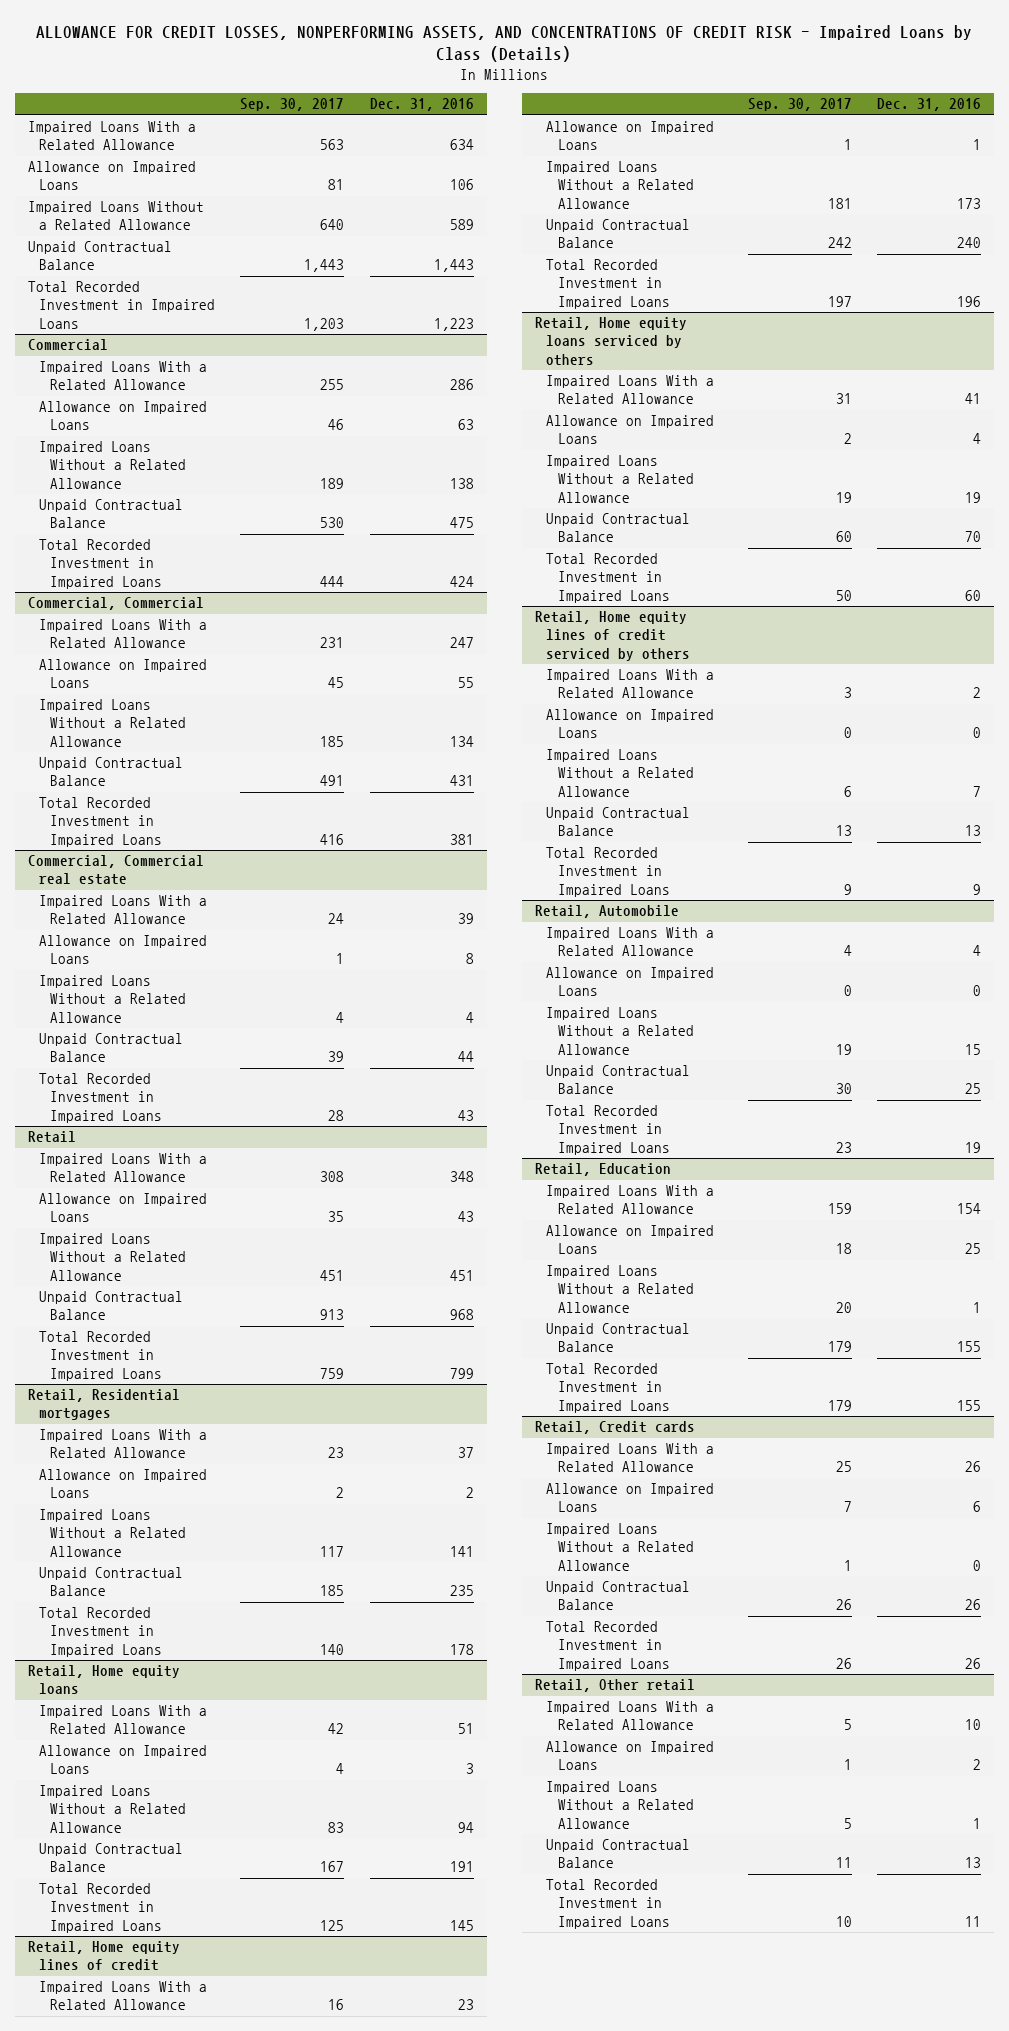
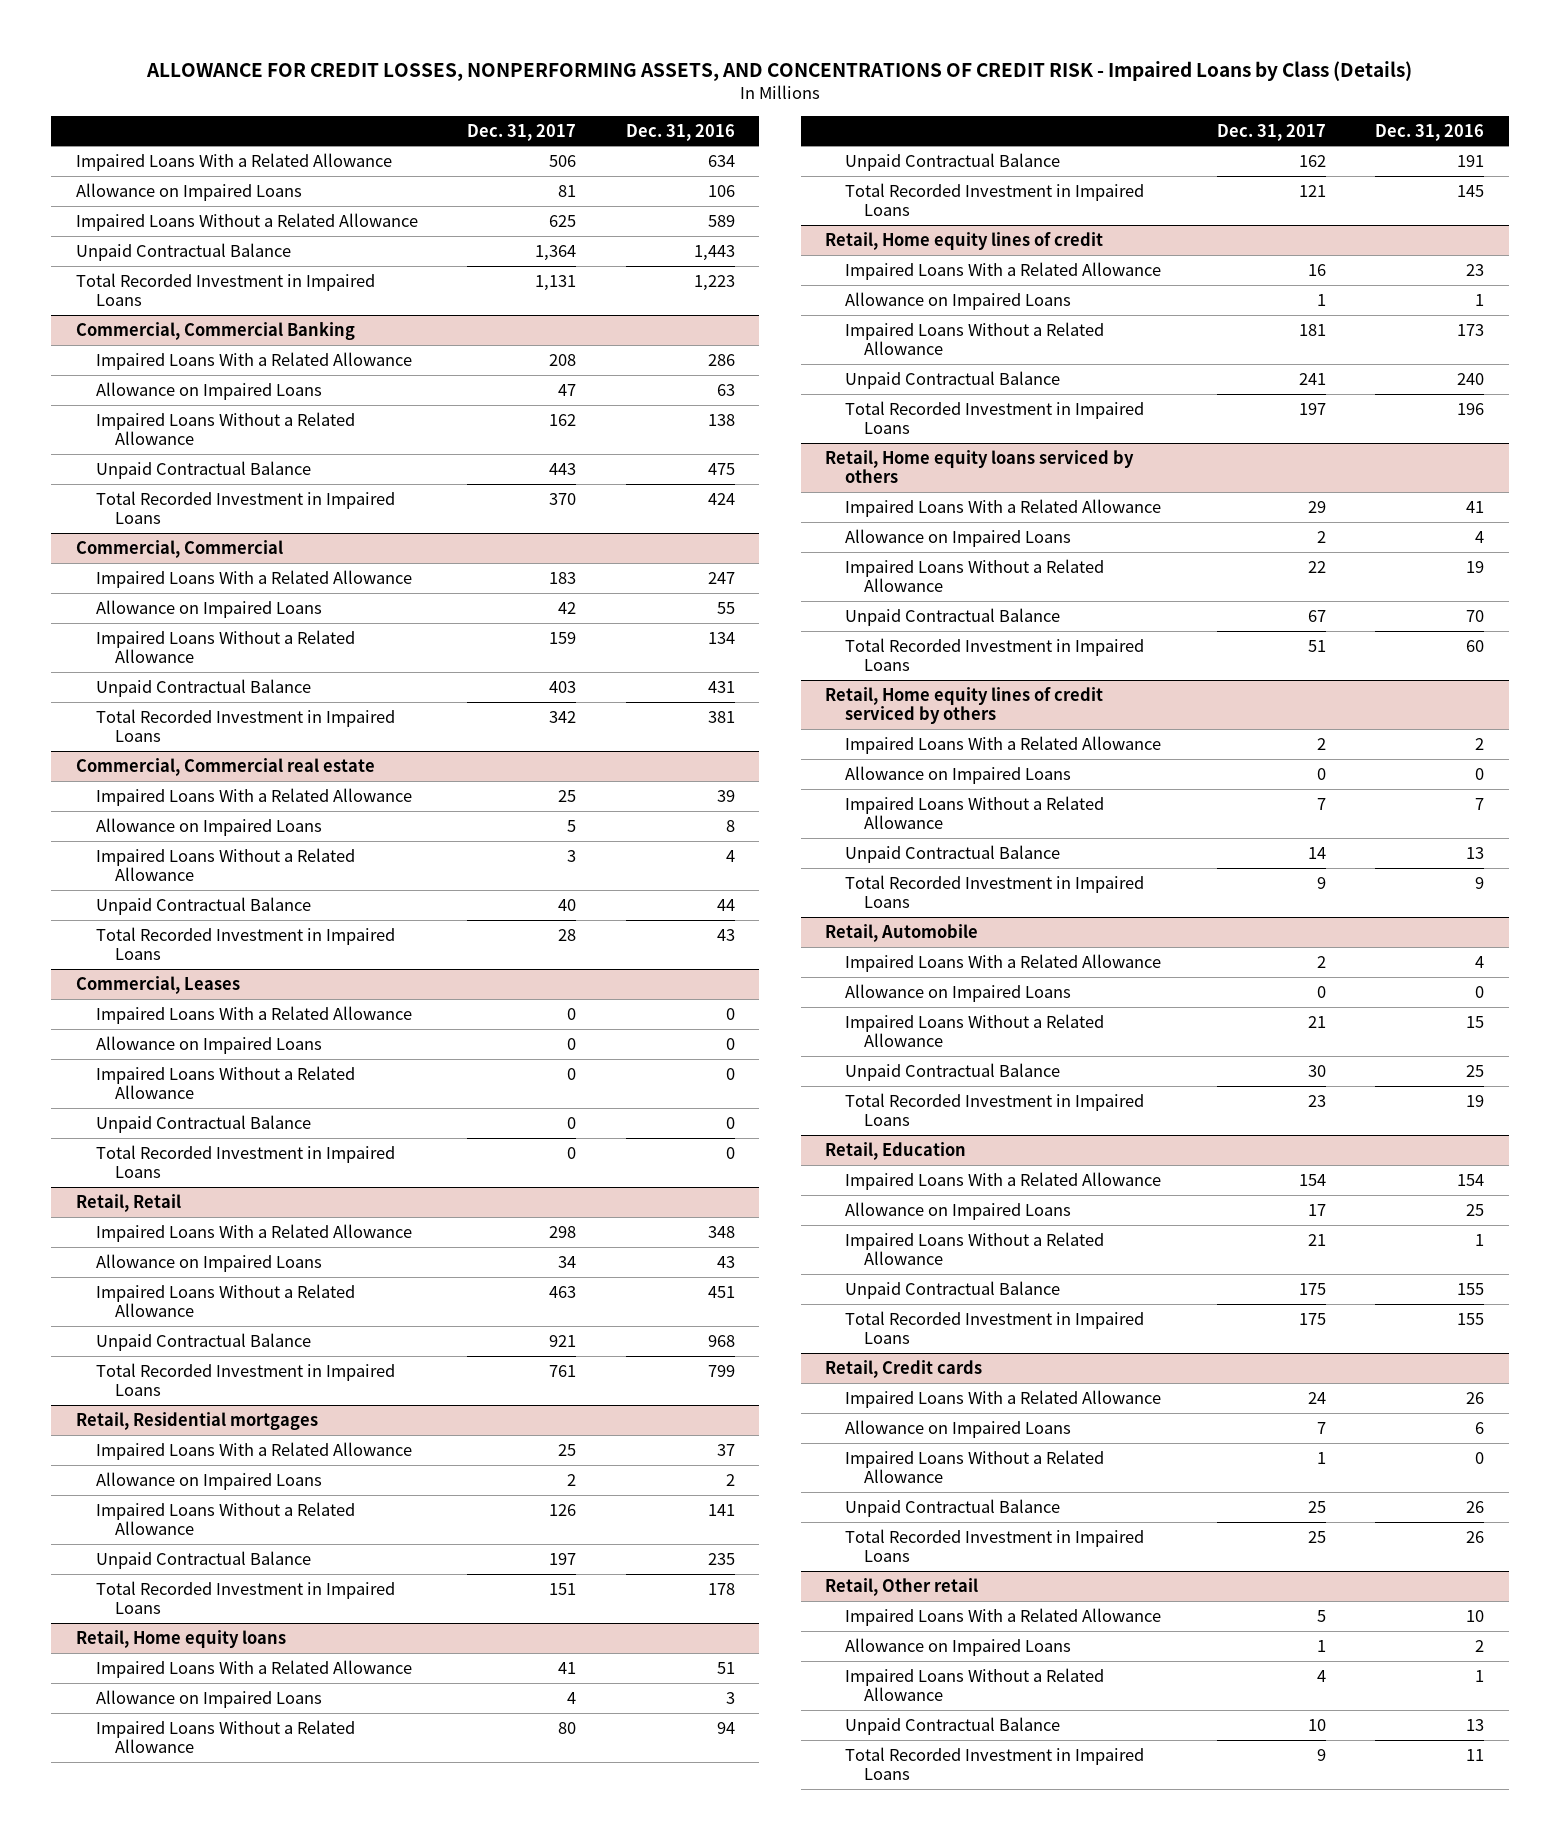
- | Sep. 30, 2017 | Dec. 31, 2016
+ | Dec. 31, 2017 | Dec. 31, 2016
- Commercial
+ Commercial, Commercial Banking
- Retail
+ Commercial, Leases
+ Impaired Loans With a Related Allowance | 0 | 0
+ Allowance on Impaired Loans | 0 | 0
+ Impaired Loans Without a Related Allowance | 0 | 0
+ Unpaid Contractual Balance | 0 | 0
+ Total Recorded Investment in Impaired Loans | 0 | 0
+ Retail, Retail

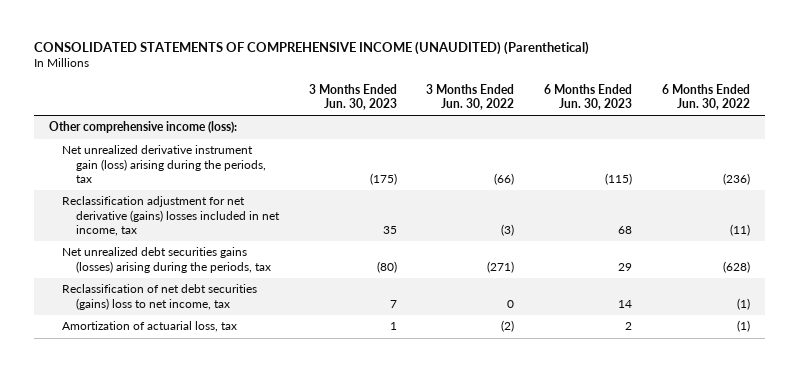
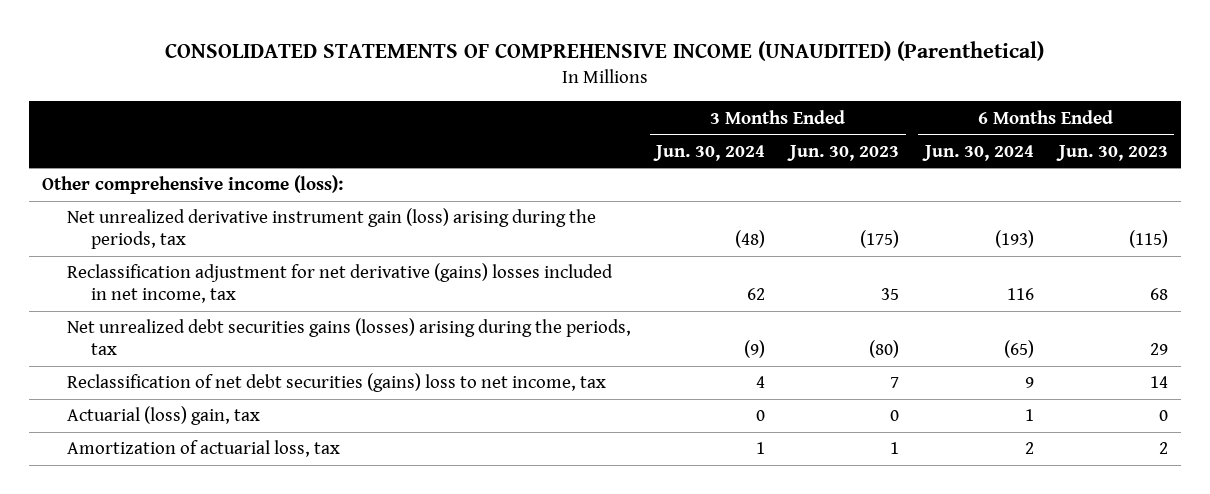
- | 3 Months Ended Jun. 30, 2023 | 3 Months Ended Jun. 30, 2022 | 6 Months Ended Jun. 30, 2023 | 6 Months Ended Jun. 30, 2022
+ | 3 Months Ended Jun. 30, 2024 | 3 Months Ended Jun. 30, 2023 | 6 Months Ended Jun. 30, 2024 | 6 Months Ended Jun. 30, 2023
+ Actuarial (loss) gain, tax | 0 | 0 | 1 | 0

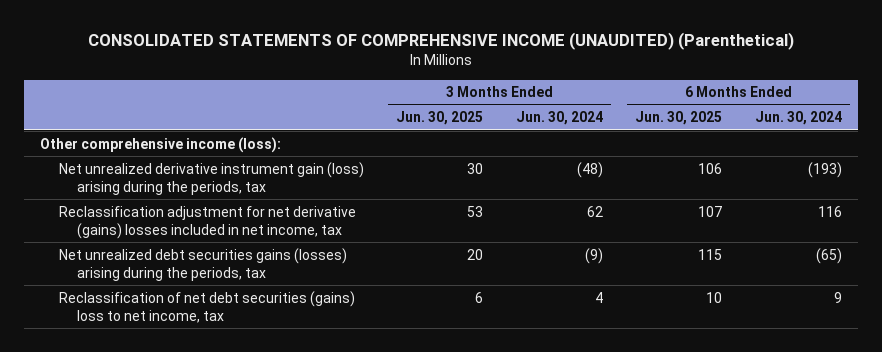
- | 3 Months Ended Jun. 30, 2024 | 3 Months Ended Jun. 30, 2023 | 6 Months Ended Jun. 30, 2024 | 6 Months Ended Jun. 30, 2023
+ | 3 Months Ended Jun. 30, 2025 | 3 Months Ended Jun. 30, 2024 | 6 Months Ended Jun. 30, 2025 | 6 Months Ended Jun. 30, 2024
- Actuarial (loss) gain, tax | 0 | 0 | 1 | 0
- Amortization of actuarial loss, tax | 1 | 1 | 2 | 2

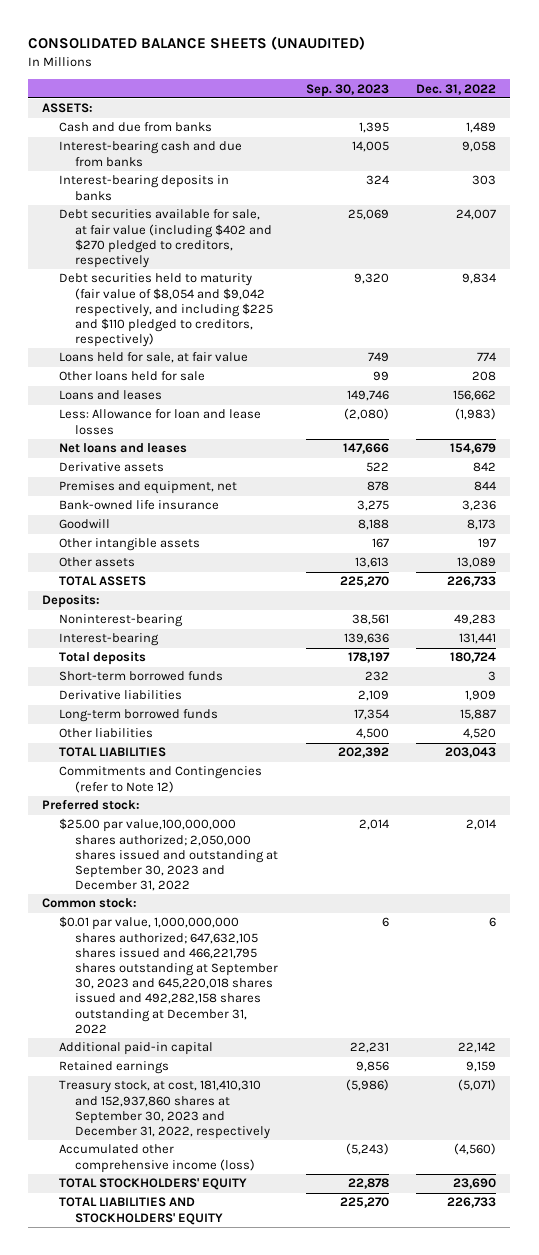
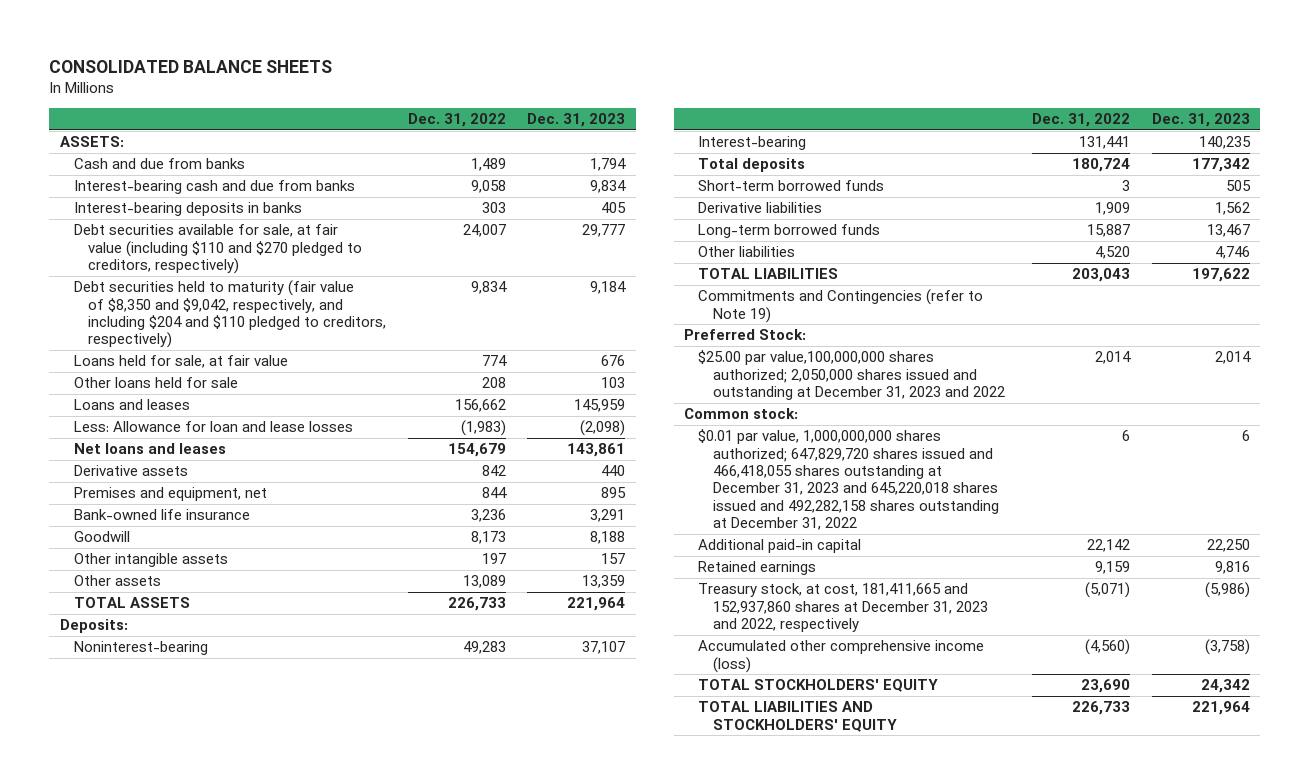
- CONSOLIDATED BALANCE SHEETS (UNAUDITED)
+ CONSOLIDATED BALANCE SHEETS
- | Sep. 30, 2023 | Dec. 31, 2022
+ | Dec. 31, 2022 | Dec. 31, 2023
- Debt securities available for sale, at fair value (including $402 and $270 pledged to creditors, respectively | 25,069 | 24,007
- Debt securities held to maturity (fair value of $8,054 and $9,042 respectively, and including $225 and $110 pledged to creditors, respectively) | 9,320 | 9,834
+ Debt securities available for sale, at fair value (including $110 and $270 pledged to creditors, respectively) | 24,007 | 29,777
+ Debt securities held to maturity (fair value of $8,350 and $9,042, respectively, and including $204 and $110 pledged to creditors, respectively) | 9,834 | 9,184
- Commitments and Contingencies (refer to Note 12)
- Preferred stock:
- $25.00 par value,100,000,000 shares authorized; 2,050,000 shares issued and outstanding at September 30, 2023 and December 31, 2022 | 2,014 | 2,014
+ Commitments and Contingencies (refer to Note 19)
+ Preferred Stock:
+ $25.00 par value,100,000,000 shares authorized; 2,050,000 shares issued and outstanding at December 31, 2023 and 2022 | 2,014 | 2,014
- $0.01 par value, 1,000,000,000 shares authorized; 647,632,105 shares issued and 466,221,795 shares outstanding at September 30, 2023 and 645,220,018 shares issued and 492,282,158 shares outstanding at December 31, 2022 | 6 | 6
+ $0.01 par value, 1,000,000,000 shares authorized; 647,829,720 shares issued and 466,418,055 shares outstanding at December 31, 2023 and 645,220,018 shares issued and 492,282,158 shares outstanding at December 31, 2022 | 6 | 6
- Treasury stock, at cost, 181,410,310 and 152,937,860 shares at September 30, 2023 and December 31, 2022, respectively | (5,986) | (5,071)
+ Treasury stock, at cost, 181,411,665 and 152,937,860 shares at December 31, 2023 and 2022, respectively | (5,071) | (5,986)

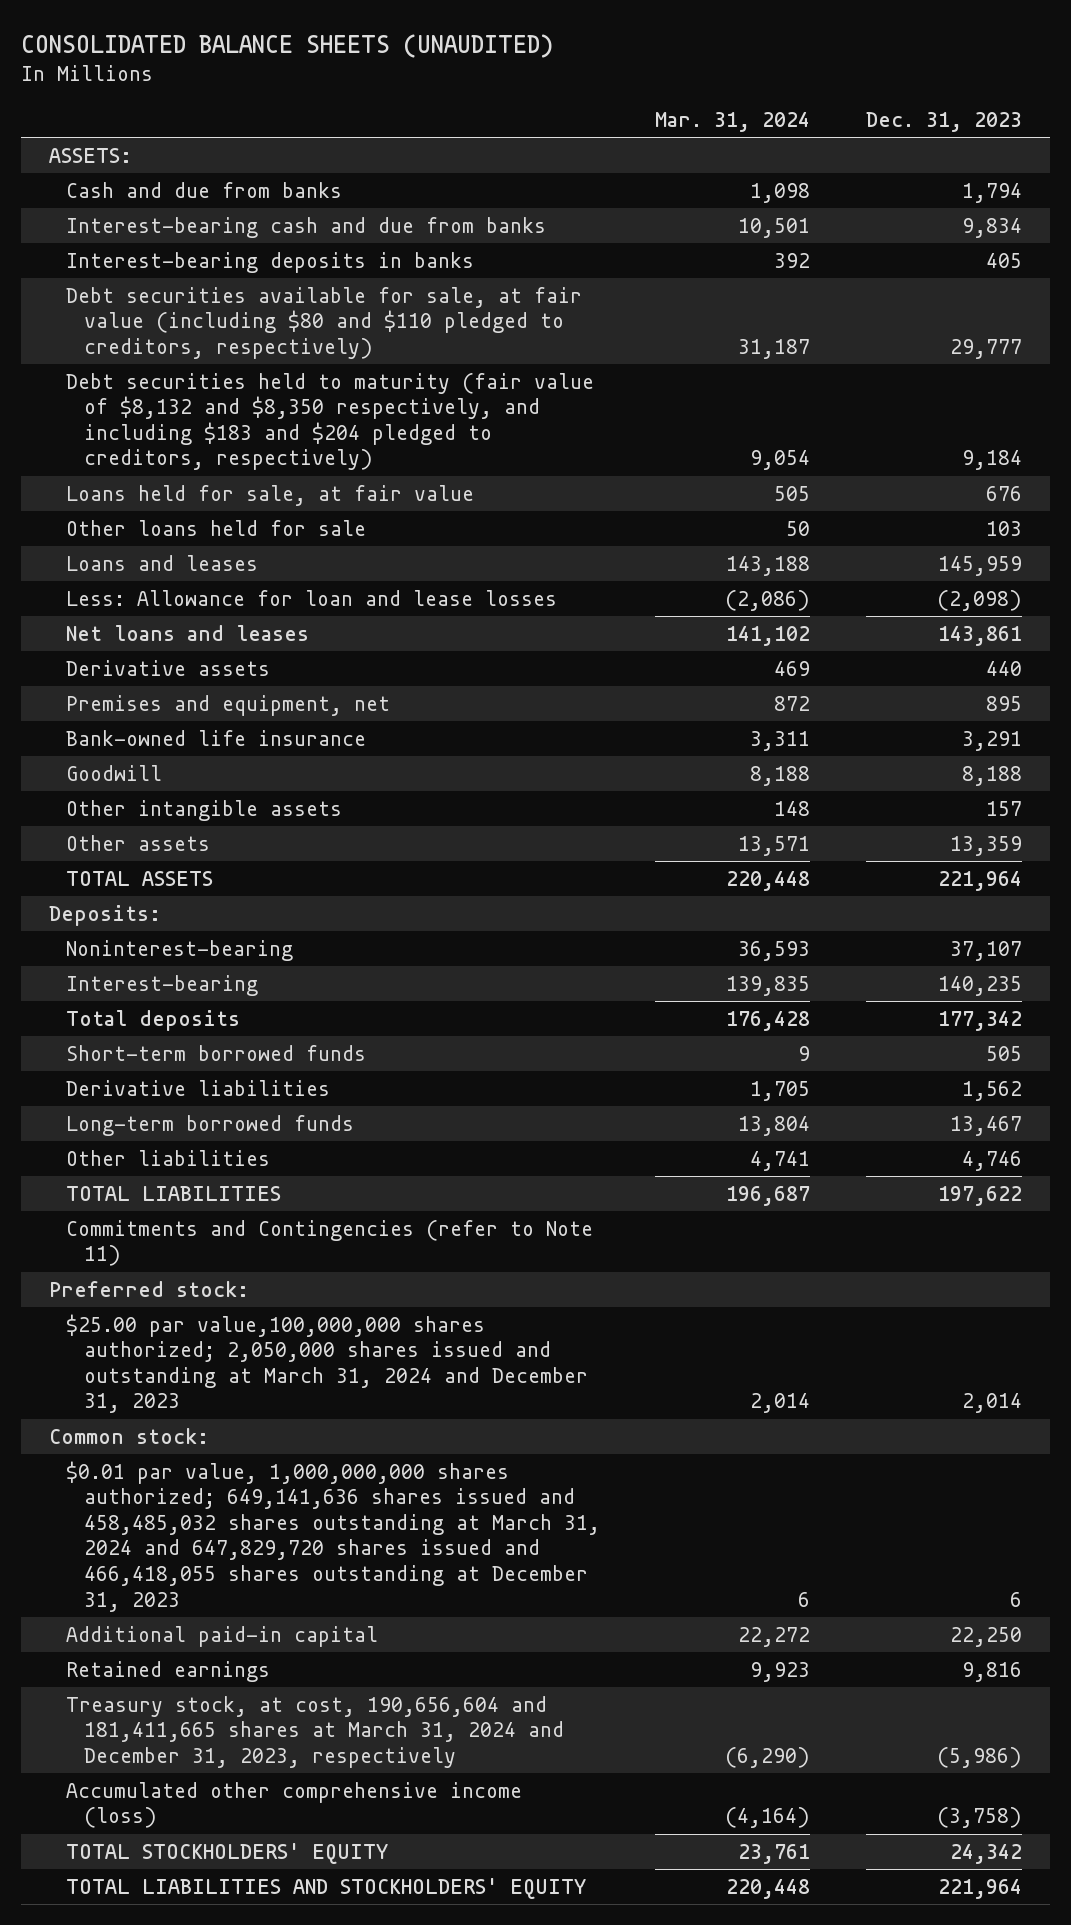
- CONSOLIDATED BALANCE SHEETS
+ CONSOLIDATED BALANCE SHEETS (UNAUDITED)
- | Dec. 31, 2022 | Dec. 31, 2023
+ | Mar. 31, 2024 | Dec. 31, 2023
- Debt securities available for sale, at fair value (including $110 and $270 pledged to creditors, respectively) | 24,007 | 29,777
- Debt securities held to maturity (fair value of $8,350 and $9,042, respectively, and including $204 and $110 pledged to creditors, respectively) | 9,834 | 9,184
+ Debt securities available for sale, at fair value (including $80 and $110 pledged to creditors, respectively) | 31,187 | 29,777
+ Debt securities held to maturity (fair value of $8,132 and $8,350 respectively, and including $183 and $204 pledged to creditors, respectively) | 9,054 | 9,184
- Commitments and Contingencies (refer to Note 19)
- Preferred Stock:
- $25.00 par value,100,000,000 shares authorized; 2,050,000 shares issued and outstanding at December 31, 2023 and 2022 | 2,014 | 2,014
+ Commitments and Contingencies (refer to Note 11)
+ Preferred stock:
+ $25.00 par value,100,000,000 shares authorized; 2,050,000 shares issued and outstanding at March 31, 2024 and December 31, 2023 | 2,014 | 2,014
- $0.01 par value, 1,000,000,000 shares authorized; 647,829,720 shares issued and 466,418,055 shares outstanding at December 31, 2023 and 645,220,018 shares issued and 492,282,158 shares outstanding at December 31, 2022 | 6 | 6
+ $0.01 par value, 1,000,000,000 shares authorized; 649,141,636 shares issued and 458,485,032 shares outstanding at March 31, 2024 and 647,829,720 shares issued and 466,418,055 shares outstanding at December 31, 2023 | 6 | 6
- Treasury stock, at cost, 181,411,665 and 152,937,860 shares at December 31, 2023 and 2022, respectively | (5,071) | (5,986)
+ Treasury stock, at cost, 190,656,604 and 181,411,665 shares at March 31, 2024 and December 31, 2023, respectively | (6,290) | (5,986)

